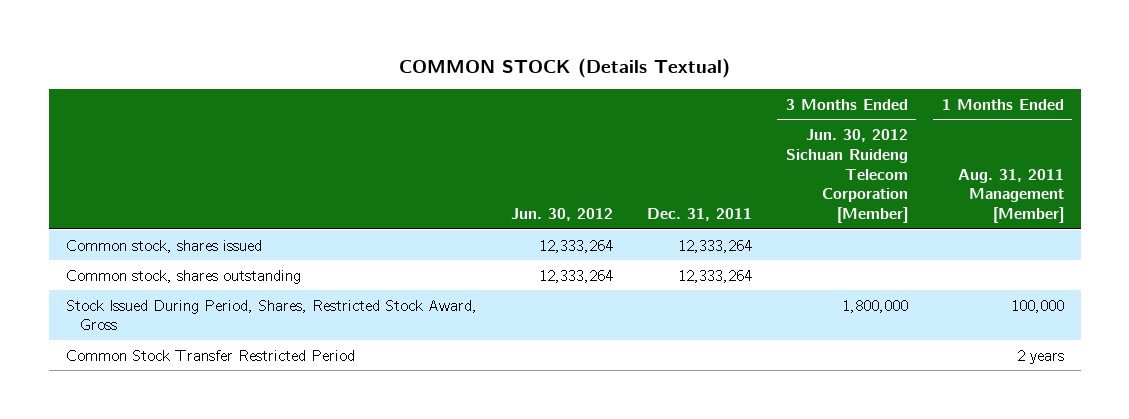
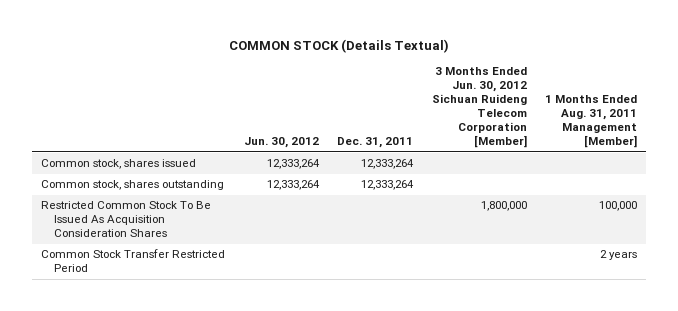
- Stock Issued During Period, Shares, Restricted Stock Award, Gross | | | 1,800,000 | 100,000
+ Restricted Common Stock To Be Issued As Acquisition Consideration Shares | | | 1,800,000 | 100,000

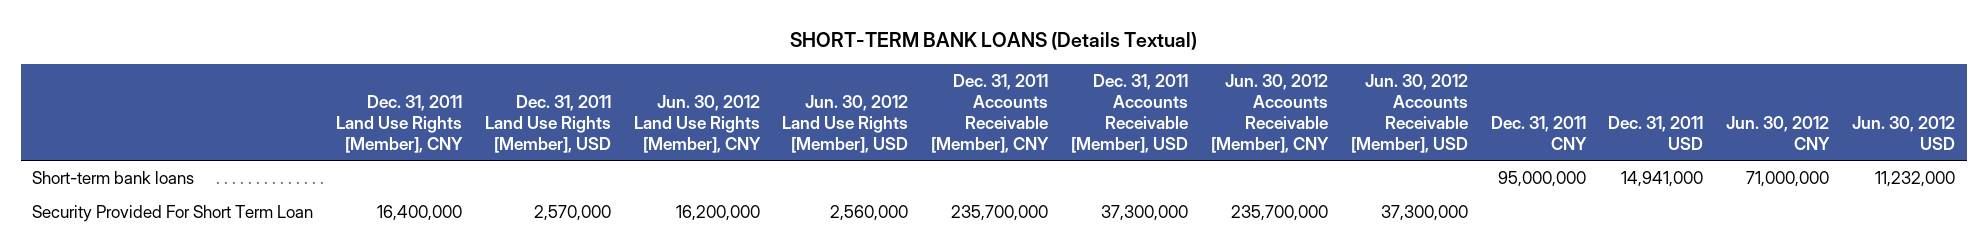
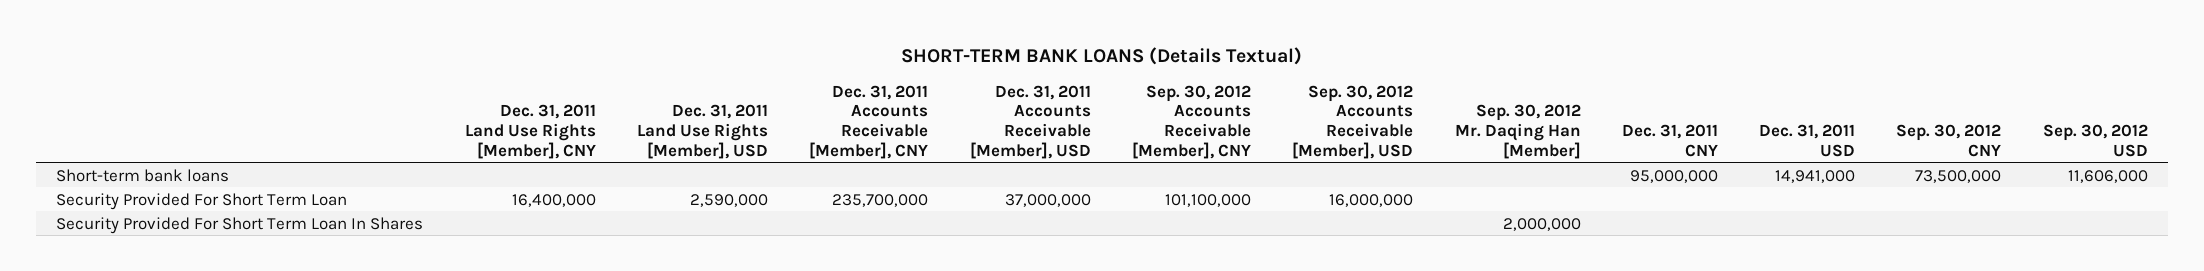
- | Dec. 31, 2011 Land Use Rights [Member], CNY | Dec. 31, 2011 Land Use Rights [Member], USD | Jun. 30, 2012 Land Use Rights [Member], CNY | Jun. 30, 2012 Land Use Rights [Member], USD | Dec. 31, 2011 Accounts Receivable [Member], CNY | Dec. 31, 2011 Accounts Receivable [Member], USD | Jun. 30, 2012 Accounts Receivable [Member], CNY | Jun. 30, 2012 Accounts Receivable [Member], USD | Dec. 31, 2011 CNY | Dec. 31, 2011 USD | Jun. 30, 2012 CNY | Jun. 30, 2012 USD
+ | Dec. 31, 2011 Land Use Rights [Member], CNY | Dec. 31, 2011 Land Use Rights [Member], USD | Dec. 31, 2011 Accounts Receivable [Member], CNY | Dec. 31, 2011 Accounts Receivable [Member], USD | Sep. 30, 2012 Accounts Receivable [Member], CNY | Sep. 30, 2012 Accounts Receivable [Member], USD | Sep. 30, 2012 Mr. Daqing Han [Member] | Dec. 31, 2011 CNY | Dec. 31, 2011 USD | Sep. 30, 2012 CNY | Sep. 30, 2012 USD
- Security Provided For Short Term Loan | 16,400,000 | 2,570,000 | 16,200,000 | 2,560,000 | 235,700,000 | 37,300,000 | 235,700,000 | 37,300,000 | | | |
+ Security Provided For Short Term Loan | 16,400,000 | 2,590,000 | 235,700,000 | 37,000,000 | 101,100,000 | 16,000,000 | | | | |
+ Security Provided For Short Term Loan In Shares | | | | | | | 2,000,000 | | | |

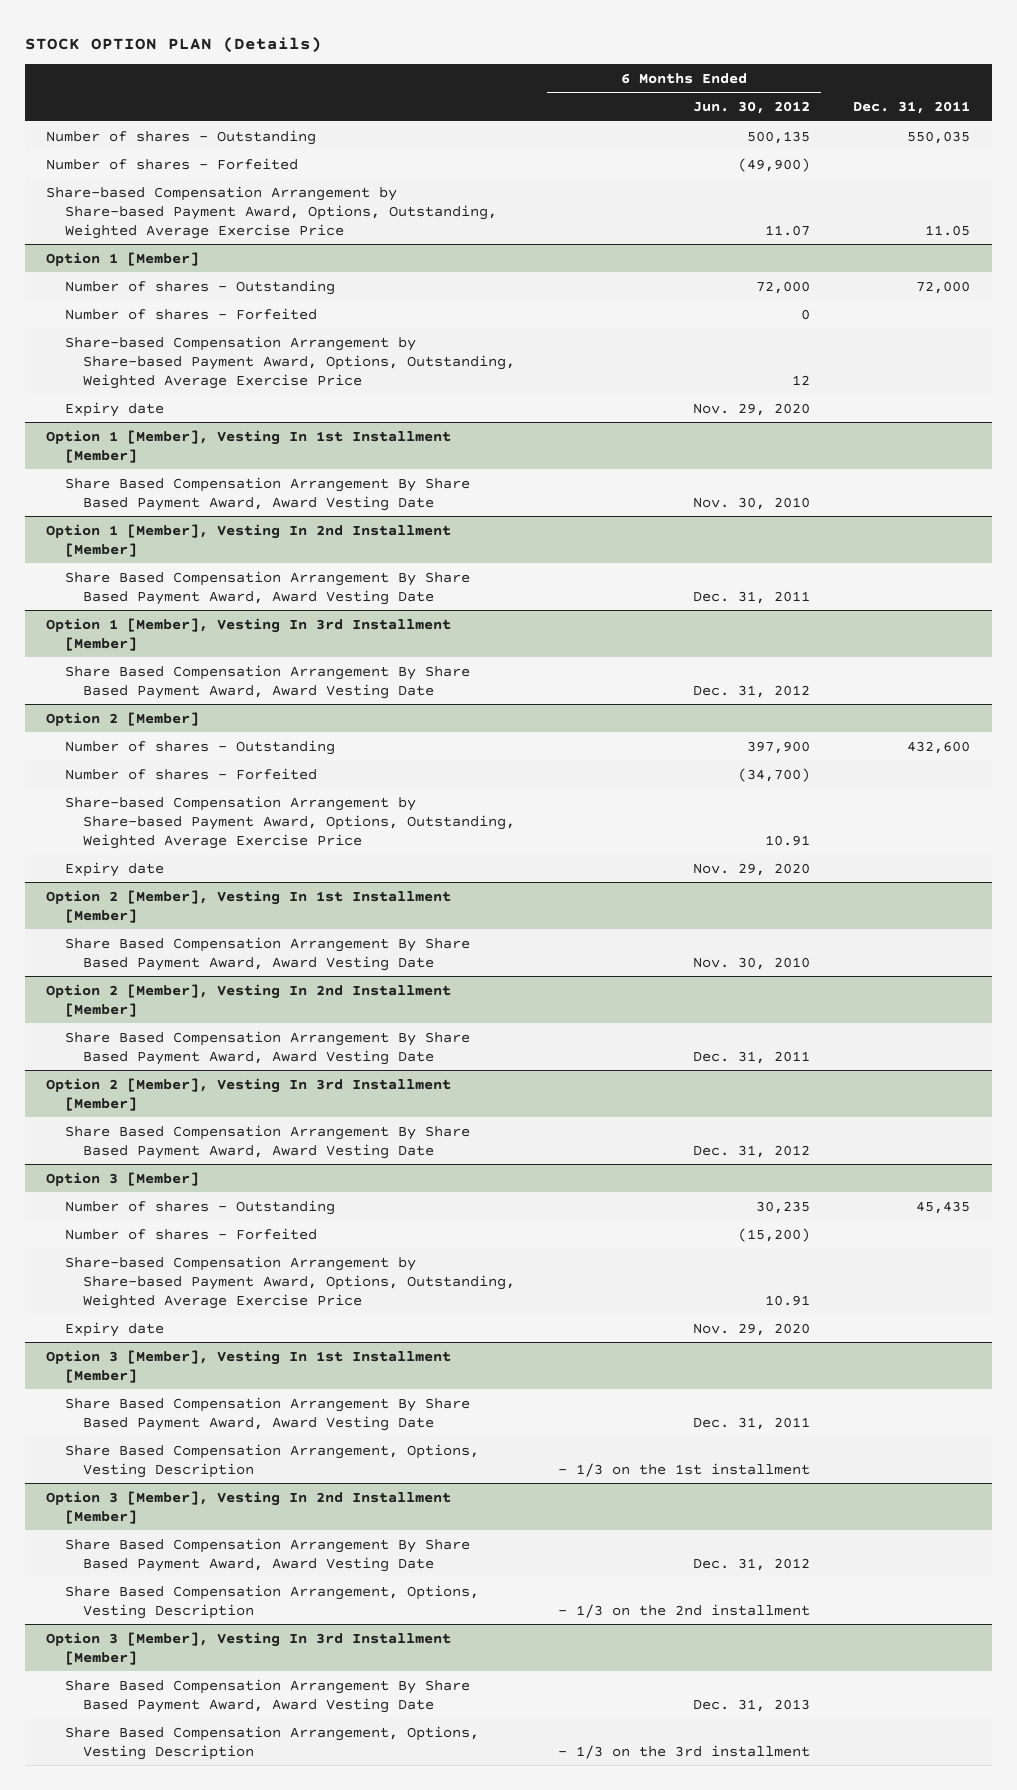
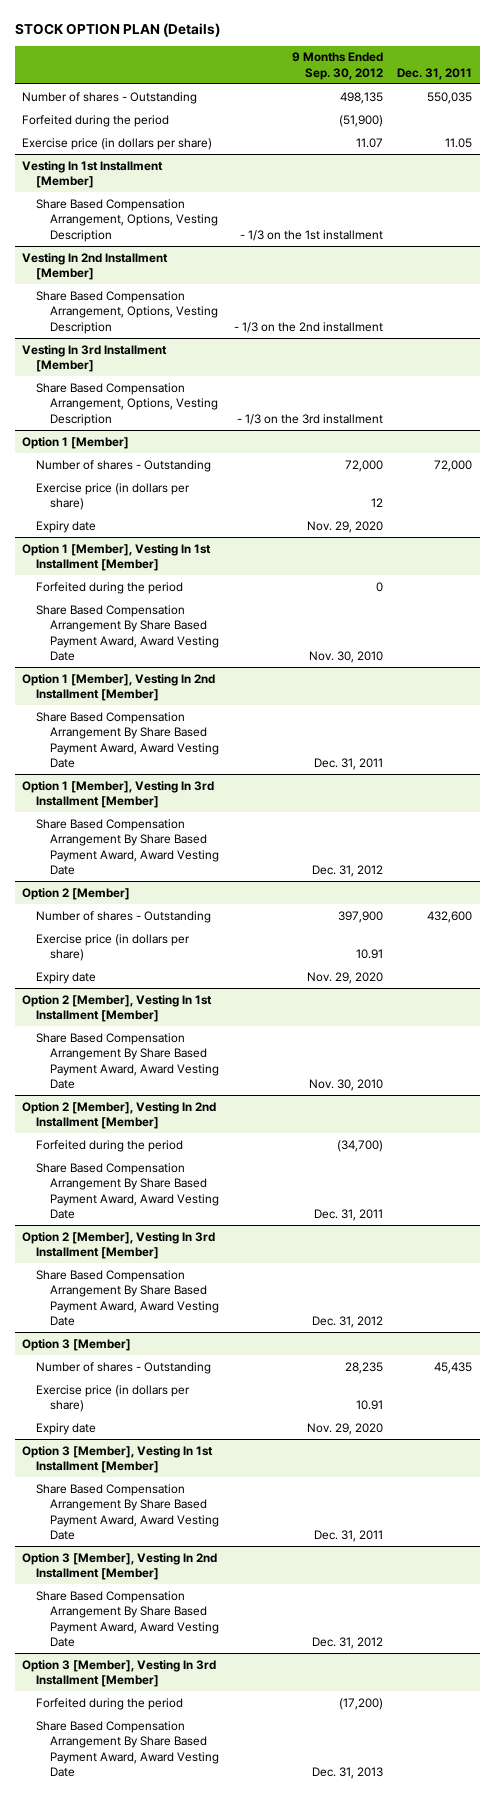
- | 6 Months Ended Jun. 30, 2012 | Dec. 31, 2011
+ | 9 Months Ended Sep. 30, 2012 | Dec. 31, 2011
- Number of shares - Forfeited | (49,900) |
- Share-based Compensation Arrangement by Share-based Payment Award, Options, Outstanding, Weighted Average Exercise Price | 11.07 | 11.05
+ Forfeited during the period | (51,900) |
+ Exercise price (in dollars per share) | 11.07 | 11.05
+ Vesting In 1st Installment [Member]
+ Share Based Compensation Arrangement, Options, Vesting Description | - 1/3 on the 1st installment |
+ Vesting In 2nd Installment [Member]
+ Share Based Compensation Arrangement, Options, Vesting Description | - 1/3 on the 2nd installment |
+ Vesting In 3rd Installment [Member]
+ Share Based Compensation Arrangement, Options, Vesting Description | - 1/3 on the 3rd installment |
@ Option 1 [Member]
- Number of shares - Forfeited | 0 |
- Share-based Compensation Arrangement by Share-based Payment Award, Options, Outstanding, Weighted Average Exercise Price | 12 |
+ Exercise price (in dollars per share) | 12 |
@ Option 1 [Member], Vesting In 1st Installment [Member]
+ Forfeited during the period | 0 |
@ Option 2 [Member]
- Number of shares - Forfeited | (34,700) |
- Share-based Compensation Arrangement by Share-based Payment Award, Options, Outstanding, Weighted Average Exercise Price | 10.91 |
+ Exercise price (in dollars per share) | 10.91 |
@ Option 2 [Member], Vesting In 2nd Installment [Member]
+ Forfeited during the period | (34,700) |
@ Option 3 [Member]
- Number of shares - Forfeited | (15,200) |
- Share-based Compensation Arrangement by Share-based Payment Award, Options, Outstanding, Weighted Average Exercise Price | 10.91 |
+ Exercise price (in dollars per share) | 10.91 |
@ Option 3 [Member], Vesting In 1st Installment [Member]
- Share Based Compensation Arrangement, Options, Vesting Description | - 1/3 on the 1st installment |
@ Option 3 [Member], Vesting In 2nd Installment [Member]
- Share Based Compensation Arrangement, Options, Vesting Description | - 1/3 on the 2nd installment |
@ Option 3 [Member], Vesting In 3rd Installment [Member]
+ Forfeited during the period | (17,200) |
- Share Based Compensation Arrangement, Options, Vesting Description | - 1/3 on the 3rd installment |

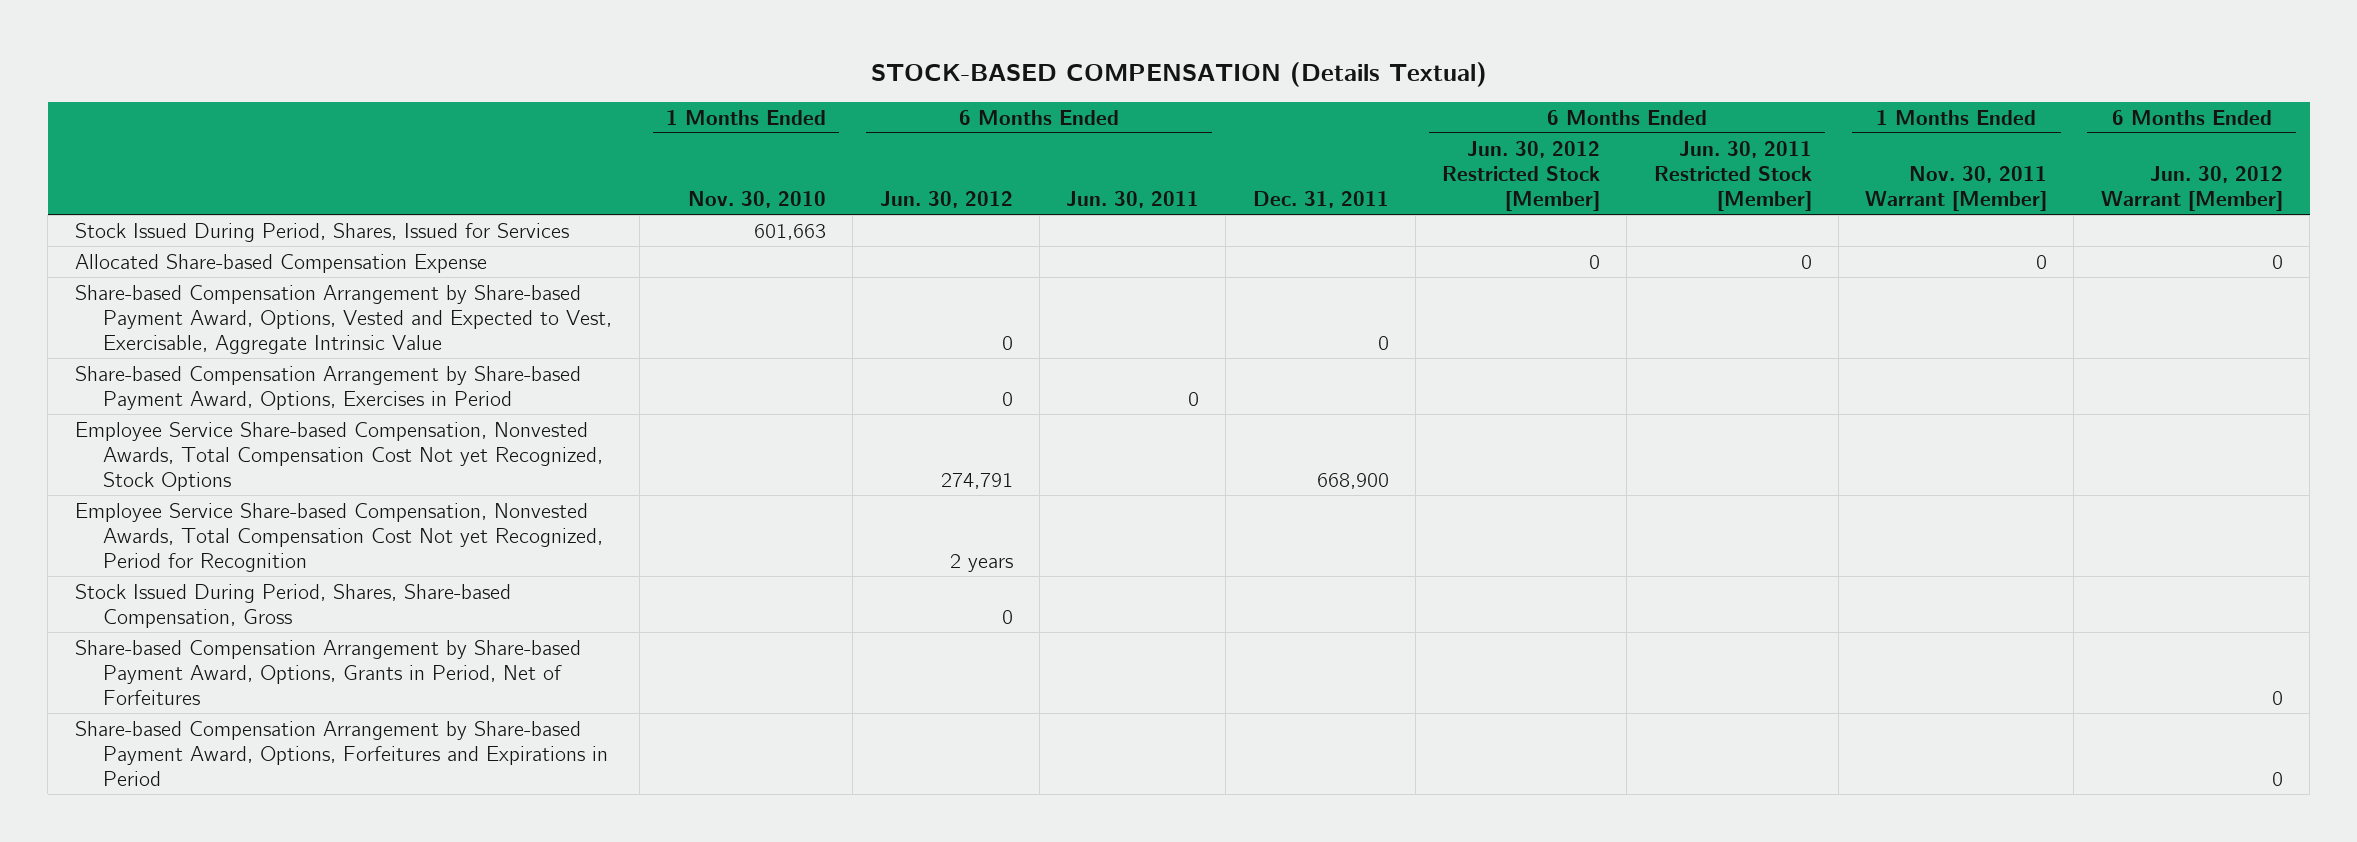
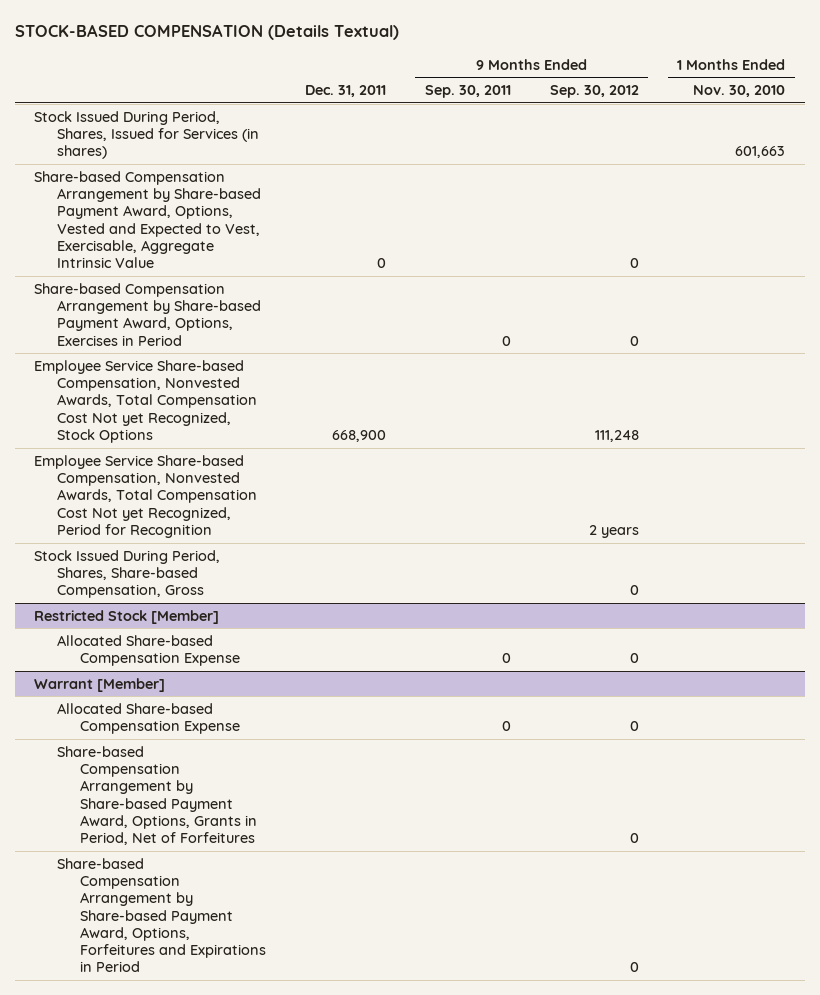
- | 1 Months Ended Nov. 30, 2010 | 6 Months Ended Jun. 30, 2012 | 6 Months Ended Jun. 30, 2011 | Dec. 31, 2011 | 6 Months Ended Jun. 30, 2012 Restricted Stock [Member] | 6 Months Ended Jun. 30, 2011 Restricted Stock [Member] | 1 Months Ended Nov. 30, 2011 Warrant [Member] | 6 Months Ended Jun. 30, 2012 Warrant [Member]
+ | Dec. 31, 2011 | 9 Months Ended Sep. 30, 2011 | 9 Months Ended Sep. 30, 2012 | 1 Months Ended Nov. 30, 2010
- Stock Issued During Period, Shares, Issued for Services | 601,663 | | | | | | |
- Allocated Share-based Compensation Expense | | | | | 0 | 0 | 0 | 0
+ Stock Issued During Period, Shares, Issued for Services (in shares) | | | | 601,663
- Share-based Compensation Arrangement by Share-based Payment Award, Options, Grants in Period, Net of Forfeitures | | | | | | | | 0
- Share-based Compensation Arrangement by Share-based Payment Award, Options, Forfeitures and Expirations in Period | | | | | | | | 0
+ Restricted Stock [Member]
+ Allocated Share-based Compensation Expense | | 0 | 0 |
+ Warrant [Member]
+ Allocated Share-based Compensation Expense | | 0 | 0 |
+ Share-based Compensation Arrangement by Share-based Payment Award, Options, Grants in Period, Net of Forfeitures | | | 0 |
+ Share-based Compensation Arrangement by Share-based Payment Award, Options, Forfeitures and Expirations in Period | | | 0 |

